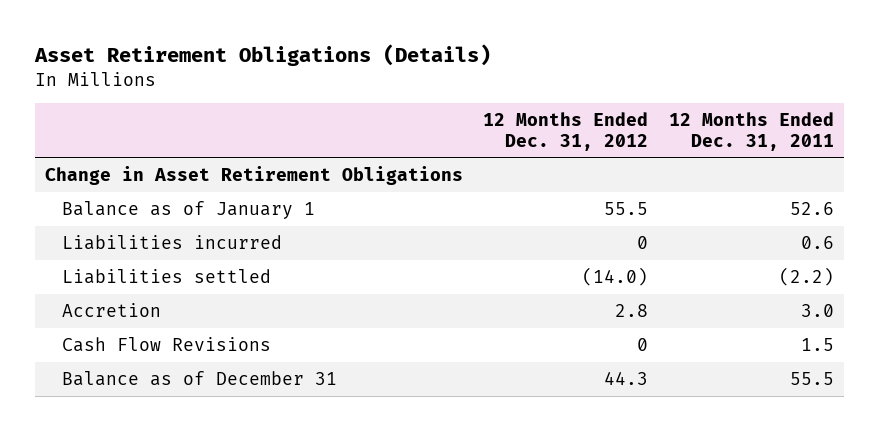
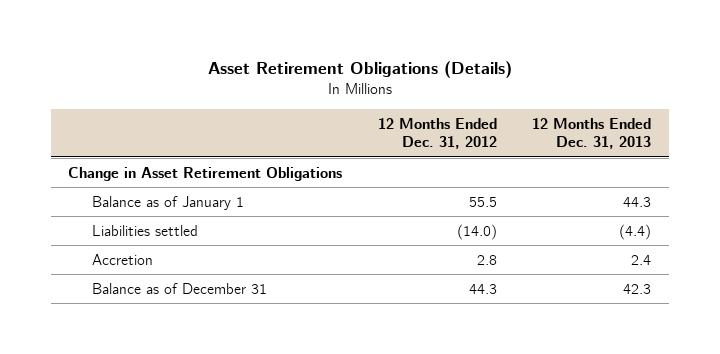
- | 12 Months Ended Dec. 31, 2012 | 12 Months Ended Dec. 31, 2011
+ | 12 Months Ended Dec. 31, 2012 | 12 Months Ended Dec. 31, 2013
- Liabilities incurred | 0 | 0.6
- Cash Flow Revisions | 0 | 1.5

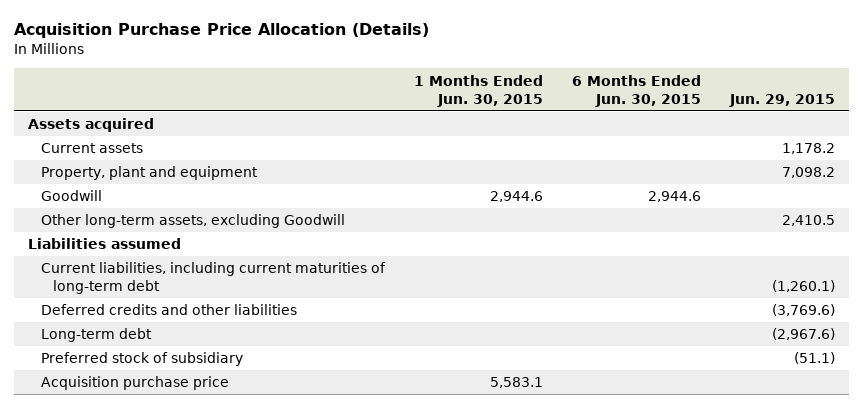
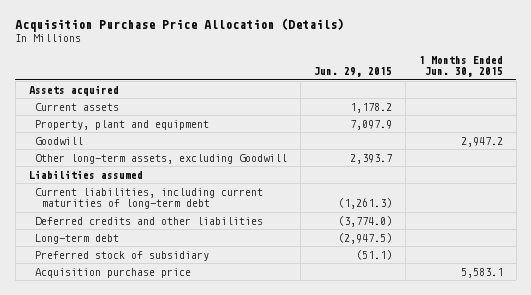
- | 1 Months Ended Jun. 30, 2015 | 6 Months Ended Jun. 30, 2015 | Jun. 29, 2015
+ | Jun. 29, 2015 | 1 Months Ended Jun. 30, 2015
- Property, plant and equipment | | | 7,098.2
- Goodwill | 2,944.6 | 2,944.6 |
- Other long-term assets, excluding Goodwill | | | 2,410.5
+ Property, plant and equipment | 7,097.9 |
+ Goodwill | | 2,947.2
+ Other long-term assets, excluding Goodwill | 2,393.7 |
- Current liabilities, including current maturities of long-term debt | | | (1,260.1)
- Deferred credits and other liabilities | | | (3,769.6)
- Long-term debt | | | (2,967.6)
+ Current liabilities, including current maturities of long-term debt | (1,261.3) |
+ Deferred credits and other liabilities | (3,774.0) |
+ Long-term debt | (2,947.5) |

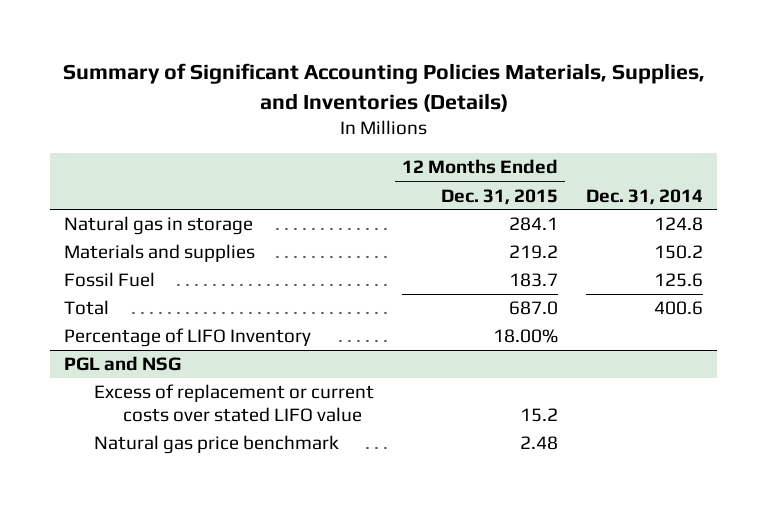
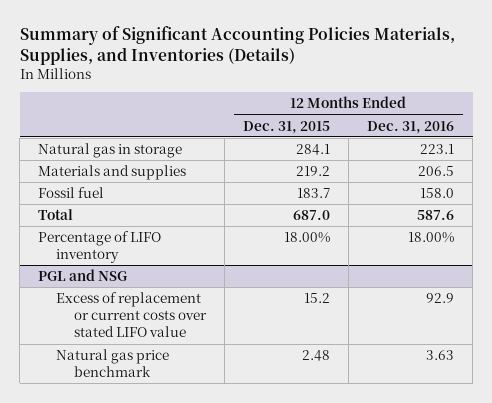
- | 12 Months Ended Dec. 31, 2015 | Dec. 31, 2014
+ | 12 Months Ended Dec. 31, 2015 | 12 Months Ended Dec. 31, 2016
- Fossil Fuel | 183.7 | 125.6
+ Fossil fuel | 183.7 | 158.0
- Percentage of LIFO Inventory | 18.00% |
+ Percentage of LIFO inventory | 18.00% | 18.00%

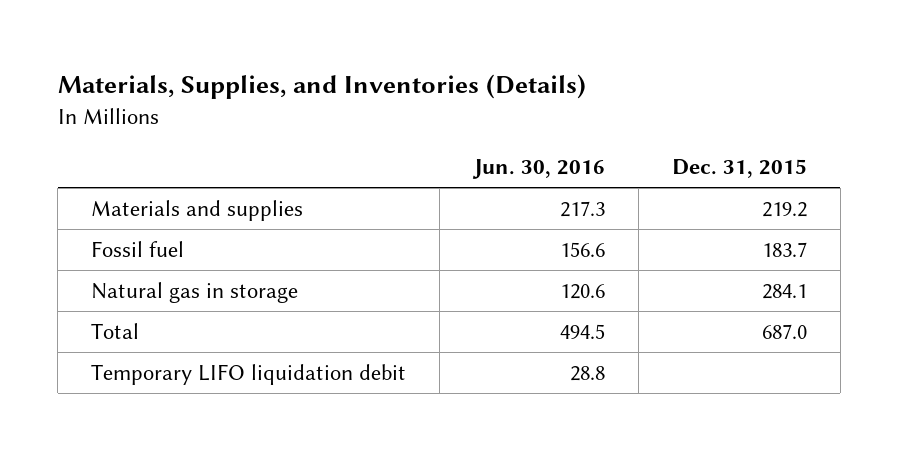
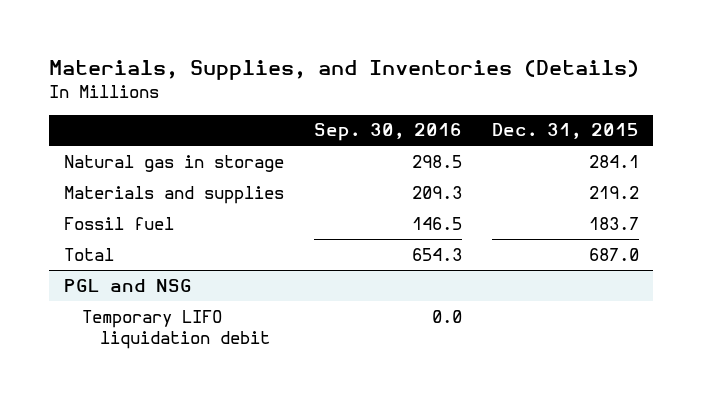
- | Jun. 30, 2016 | Dec. 31, 2015
+ | Sep. 30, 2016 | Dec. 31, 2015
moved up: Natural gas in storage | 298.5 | 284.1
+ PGL and NSG

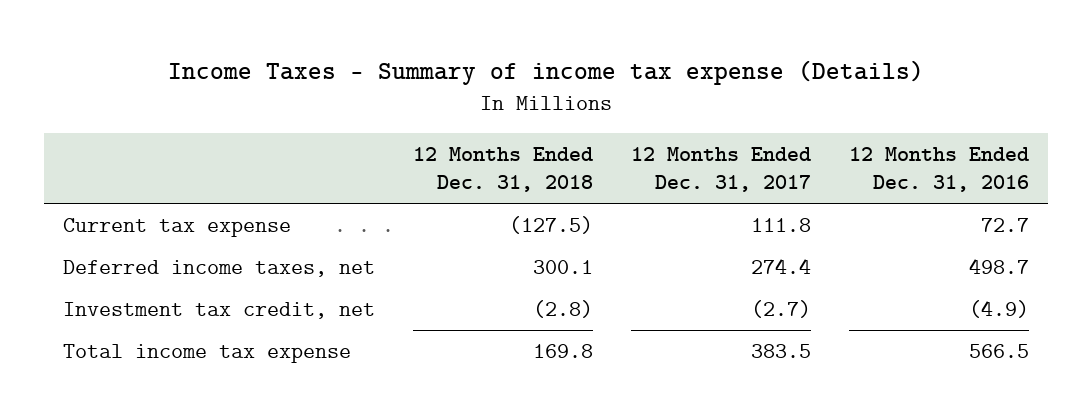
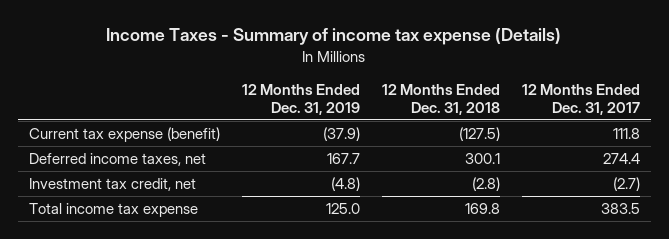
- | 12 Months Ended Dec. 31, 2018 | 12 Months Ended Dec. 31, 2017 | 12 Months Ended Dec. 31, 2016
+ | 12 Months Ended Dec. 31, 2019 | 12 Months Ended Dec. 31, 2018 | 12 Months Ended Dec. 31, 2017
- Current tax expense | (127.5) | 111.8 | 72.7
+ Current tax expense (benefit) | (37.9) | (127.5) | 111.8

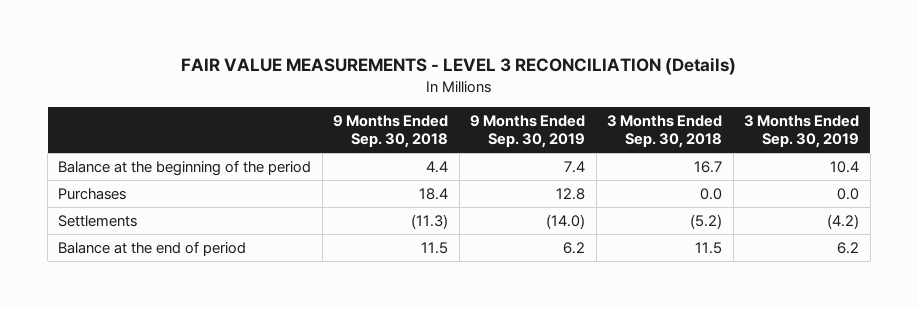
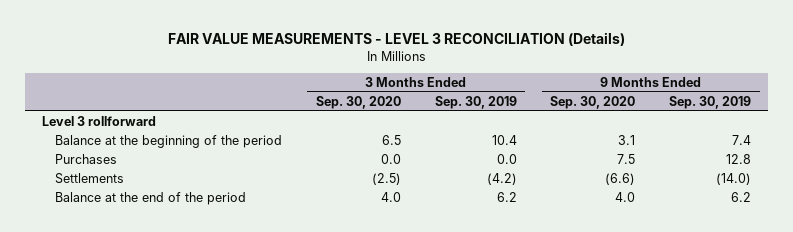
- | 9 Months Ended Sep. 30, 2018 | 9 Months Ended Sep. 30, 2019 | 3 Months Ended Sep. 30, 2018 | 3 Months Ended Sep. 30, 2019
+ | 3 Months Ended Sep. 30, 2020 | 3 Months Ended Sep. 30, 2019 | 9 Months Ended Sep. 30, 2020 | 9 Months Ended Sep. 30, 2019
+ Level 3 rollforward
- Balance at the end of period | 11.5 | 6.2 | 11.5 | 6.2
+ Balance at the end of the period | 4.0 | 6.2 | 4.0 | 6.2

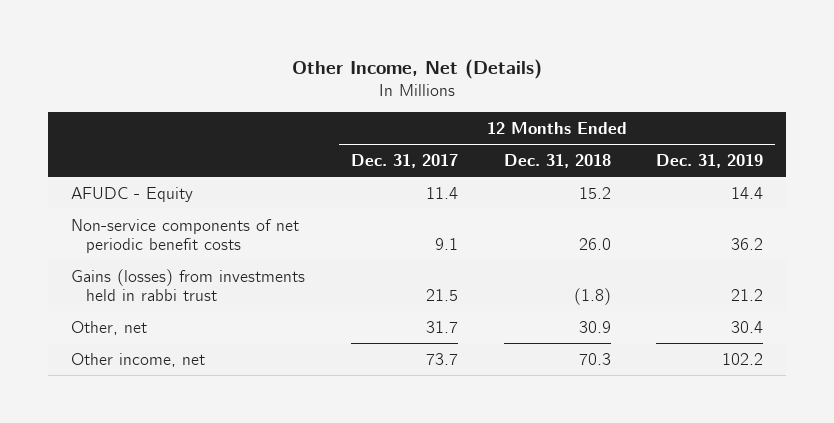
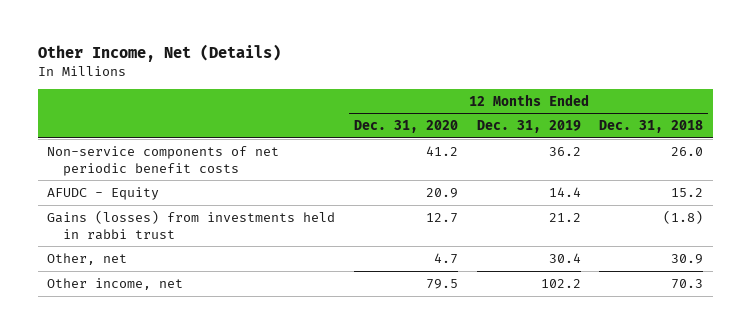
- | 12 Months Ended Dec. 31, 2017 | 12 Months Ended Dec. 31, 2018 | 12 Months Ended Dec. 31, 2019
+ | 12 Months Ended Dec. 31, 2020 | 12 Months Ended Dec. 31, 2019 | 12 Months Ended Dec. 31, 2018
moved down: AFUDC - Equity | 20.9 | 14.4 | 15.2

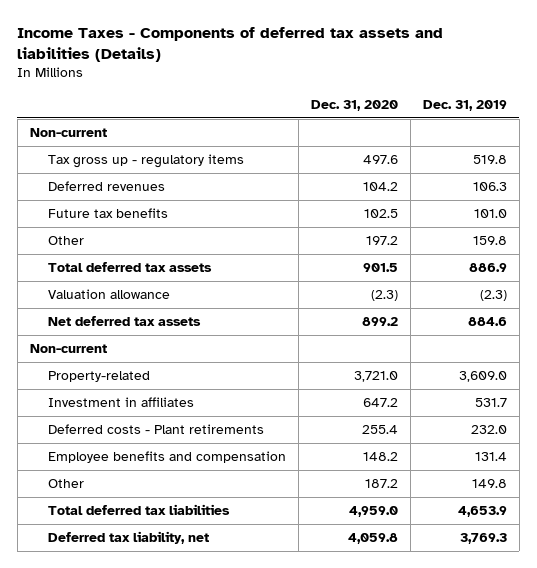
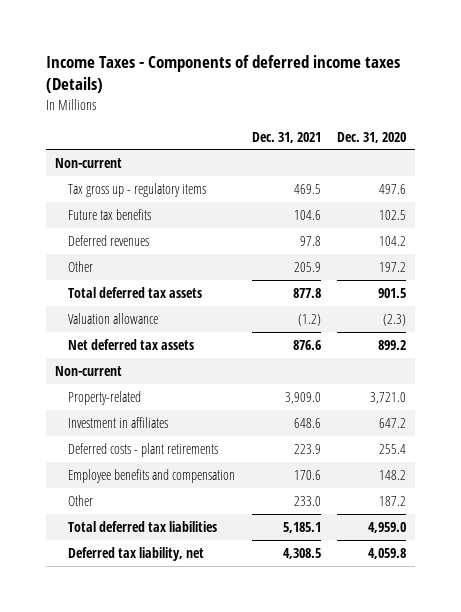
- Income Taxes - Components of deferred tax assets and liabilities (Details)
+ Income Taxes - Components of deferred income taxes (Details)
- | Dec. 31, 2020 | Dec. 31, 2019
+ | Dec. 31, 2021 | Dec. 31, 2020
moved down: Deferred revenues | 97.8 | 104.2
- Deferred costs - Plant retirements | 255.4 | 232.0
+ Deferred costs - plant retirements | 223.9 | 255.4

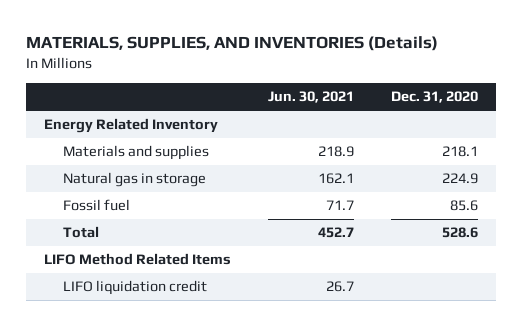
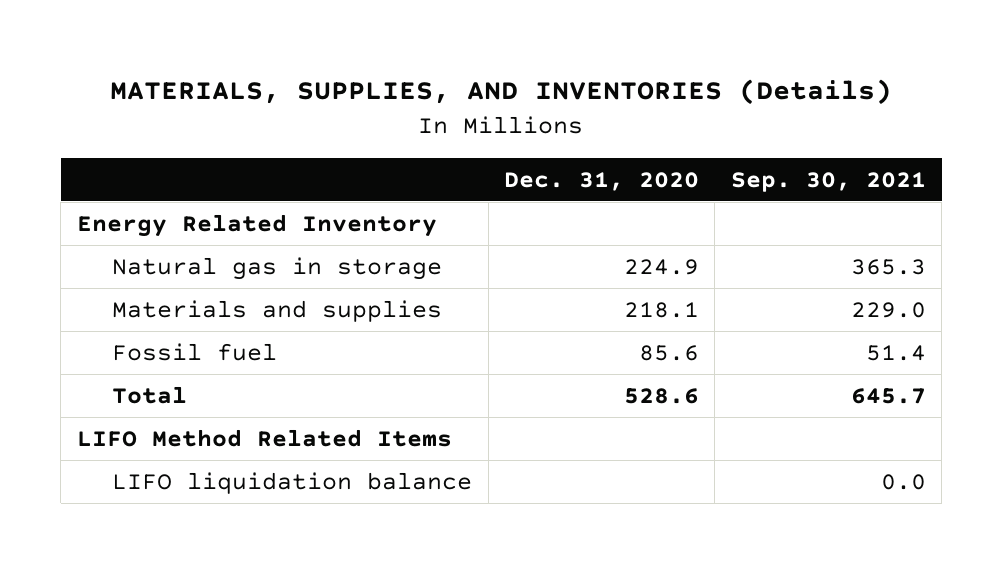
- | Jun. 30, 2021 | Dec. 31, 2020
+ | Dec. 31, 2020 | Sep. 30, 2021
moved down: Materials and supplies | 218.1 | 229.0
- LIFO liquidation credit | 26.7 |
+ LIFO liquidation balance | | 0.0

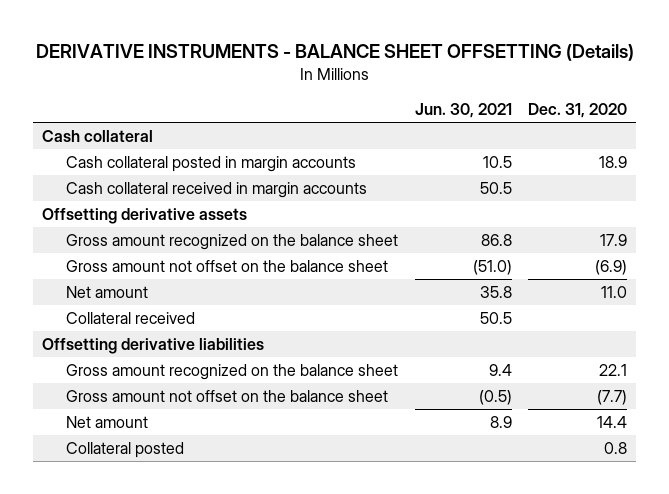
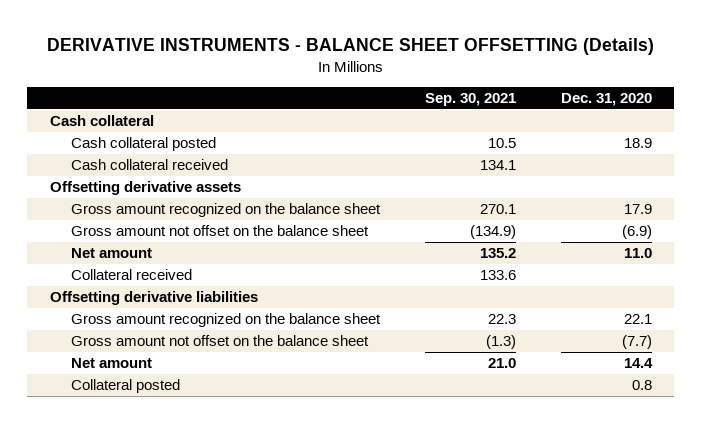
- | Jun. 30, 2021 | Dec. 31, 2020
+ | Sep. 30, 2021 | Dec. 31, 2020
- Cash collateral posted in margin accounts | 10.5 | 18.9
- Cash collateral received in margin accounts | 50.5 |
+ Cash collateral posted | 10.5 | 18.9
+ Cash collateral received | 134.1 |

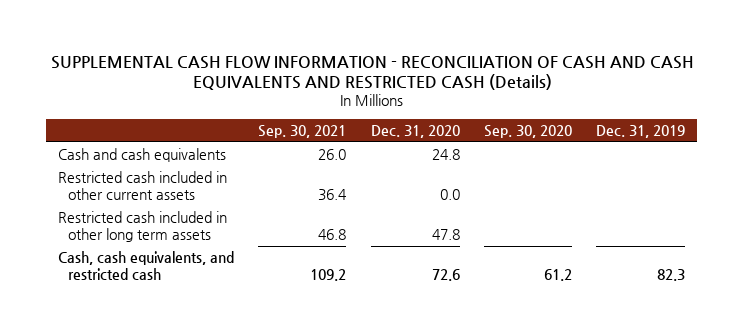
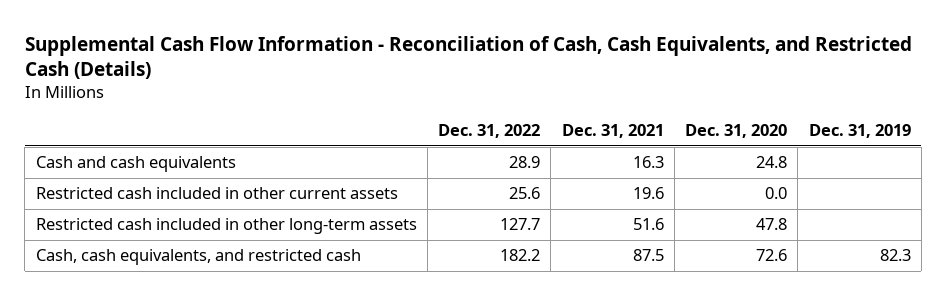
- SUPPLEMENTAL CASH FLOW INFORMATION - RECONCILIATION OF CASH AND CASH EQUIVALENTS AND RESTRICTED CASH (Details)
+ Supplemental Cash Flow Information - Reconciliation of Cash, Cash Equivalents, and Restricted Cash (Details)
- | Sep. 30, 2021 | Dec. 31, 2020 | Sep. 30, 2020 | Dec. 31, 2019
+ | Dec. 31, 2022 | Dec. 31, 2021 | Dec. 31, 2020 | Dec. 31, 2019
- Restricted cash included in other long term assets | 46.8 | 47.8 | |
+ Restricted cash included in other long-term assets | 127.7 | 51.6 | 47.8 |

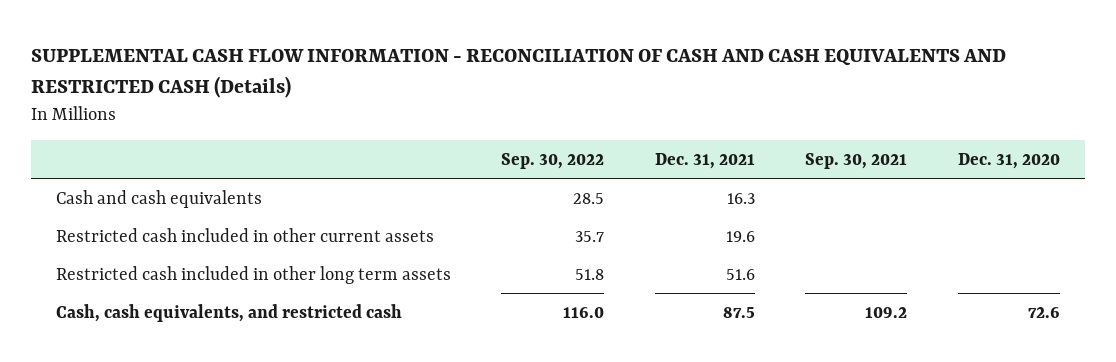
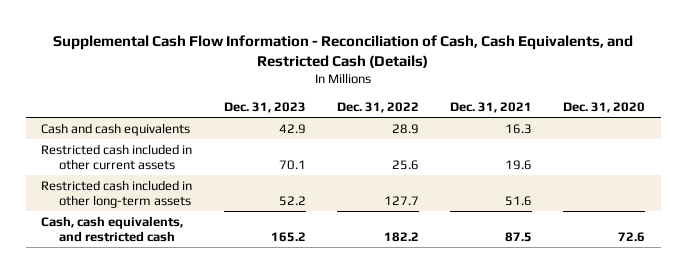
- SUPPLEMENTAL CASH FLOW INFORMATION - RECONCILIATION OF CASH AND CASH EQUIVALENTS AND RESTRICTED CASH (Details)
+ Supplemental Cash Flow Information - Reconciliation of Cash, Cash Equivalents, and Restricted Cash (Details)
- | Sep. 30, 2022 | Dec. 31, 2021 | Sep. 30, 2021 | Dec. 31, 2020
+ | Dec. 31, 2023 | Dec. 31, 2022 | Dec. 31, 2021 | Dec. 31, 2020
- Restricted cash included in other long term assets | 51.8 | 51.6 | |
+ Restricted cash included in other long-term assets | 52.2 | 127.7 | 51.6 |

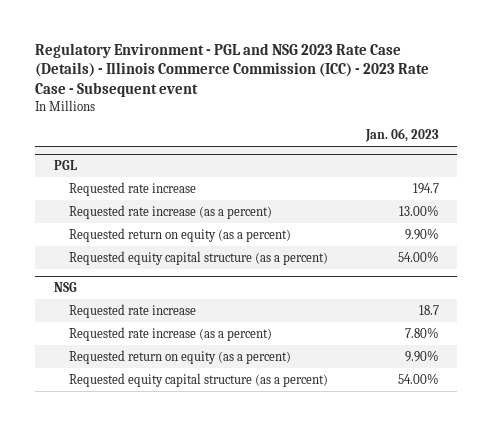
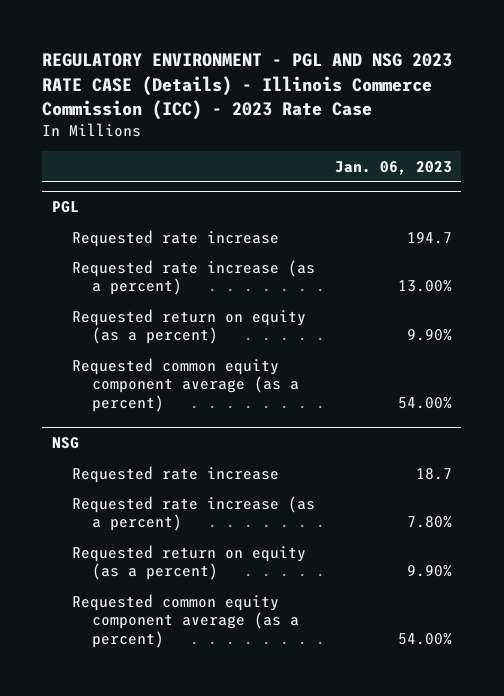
- Regulatory Environment - PGL and NSG 2023 Rate Case (Details) - Illinois Commerce Commission (ICC) - 2023 Rate Case - Subsequent event
+ REGULATORY ENVIRONMENT - PGL AND NSG 2023 RATE CASE (Details) - Illinois Commerce Commission (ICC) - 2023 Rate Case
@ PGL
- Requested equity capital structure (as a percent) | 54.00%
+ Requested common equity component average (as a percent) | 54.00%
@ NSG
- Requested equity capital structure (as a percent) | 54.00%
+ Requested common equity component average (as a percent) | 54.00%

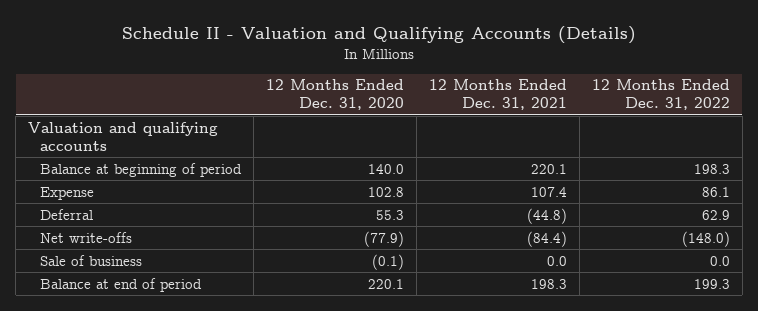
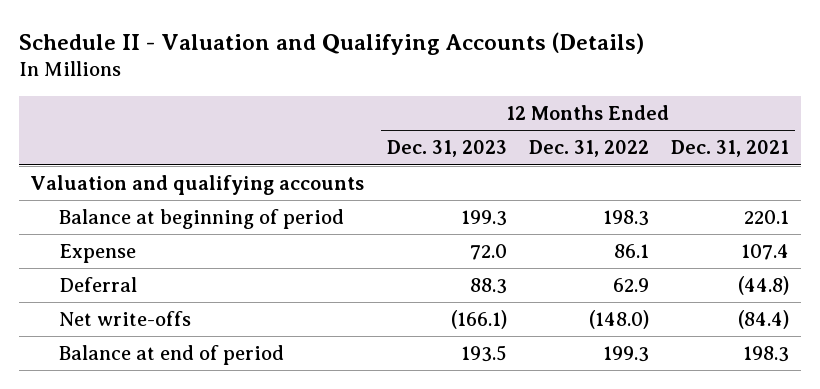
- | 12 Months Ended Dec. 31, 2020 | 12 Months Ended Dec. 31, 2021 | 12 Months Ended Dec. 31, 2022
+ | 12 Months Ended Dec. 31, 2023 | 12 Months Ended Dec. 31, 2022 | 12 Months Ended Dec. 31, 2021
- Sale of business | (0.1) | 0.0 | 0.0

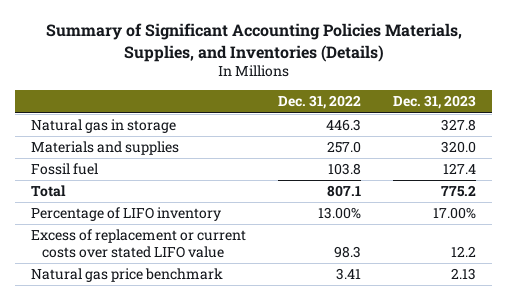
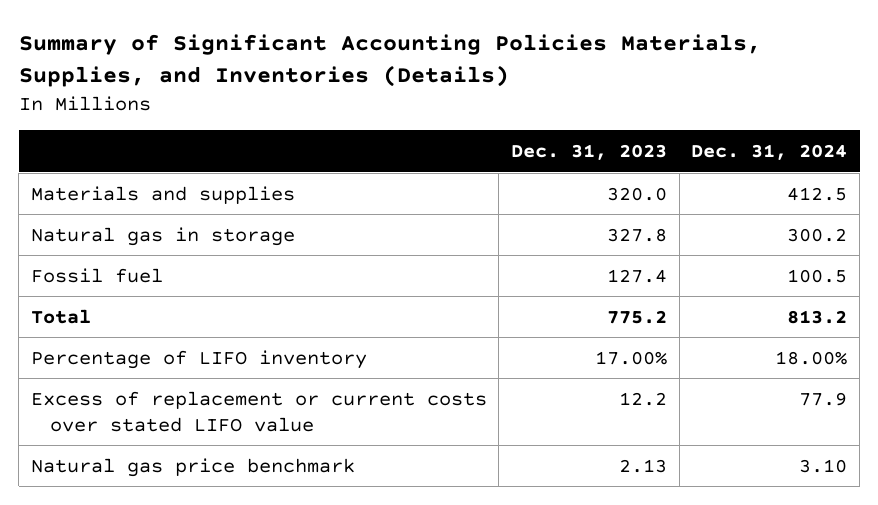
- | Dec. 31, 2022 | Dec. 31, 2023
+ | Dec. 31, 2023 | Dec. 31, 2024
moved down: Natural gas in storage | 327.8 | 300.2

